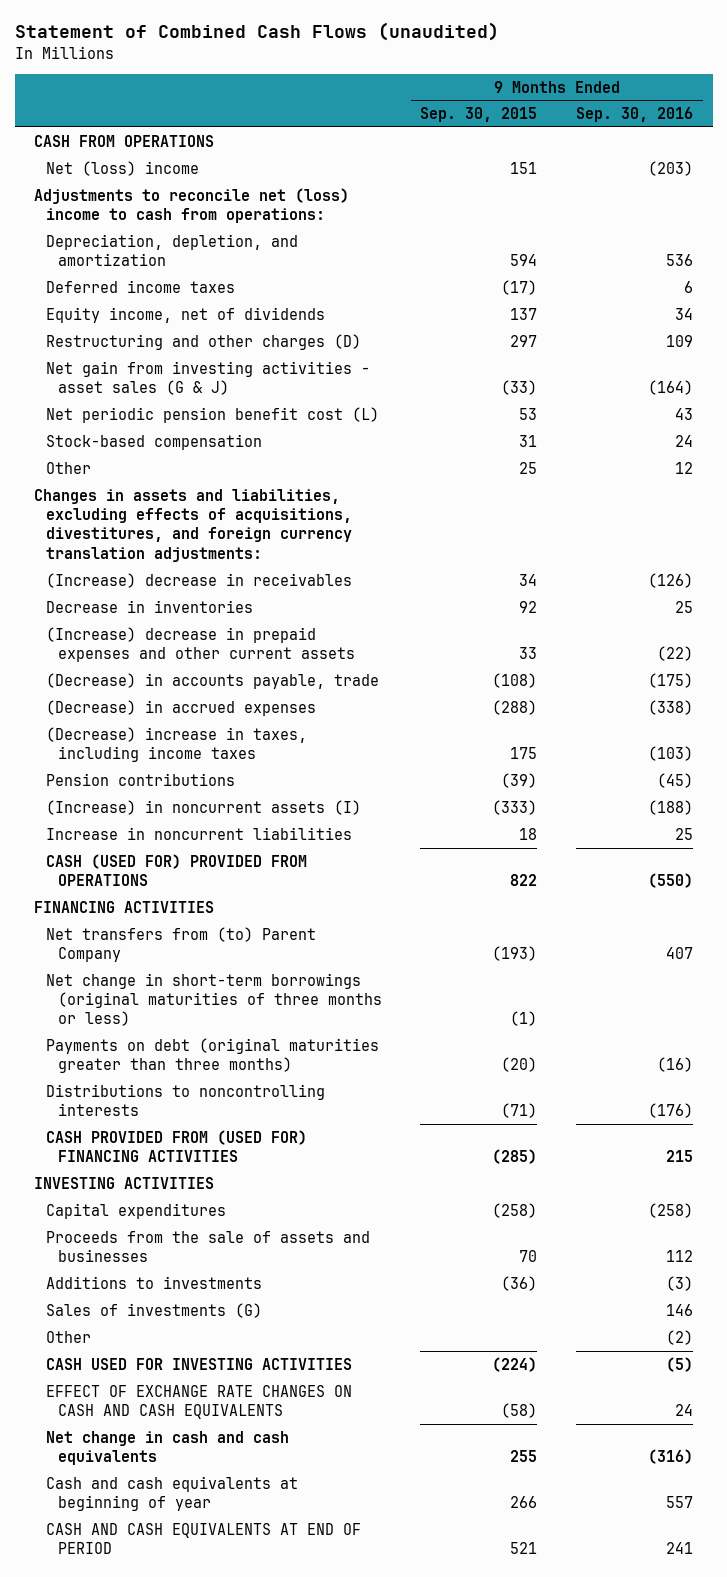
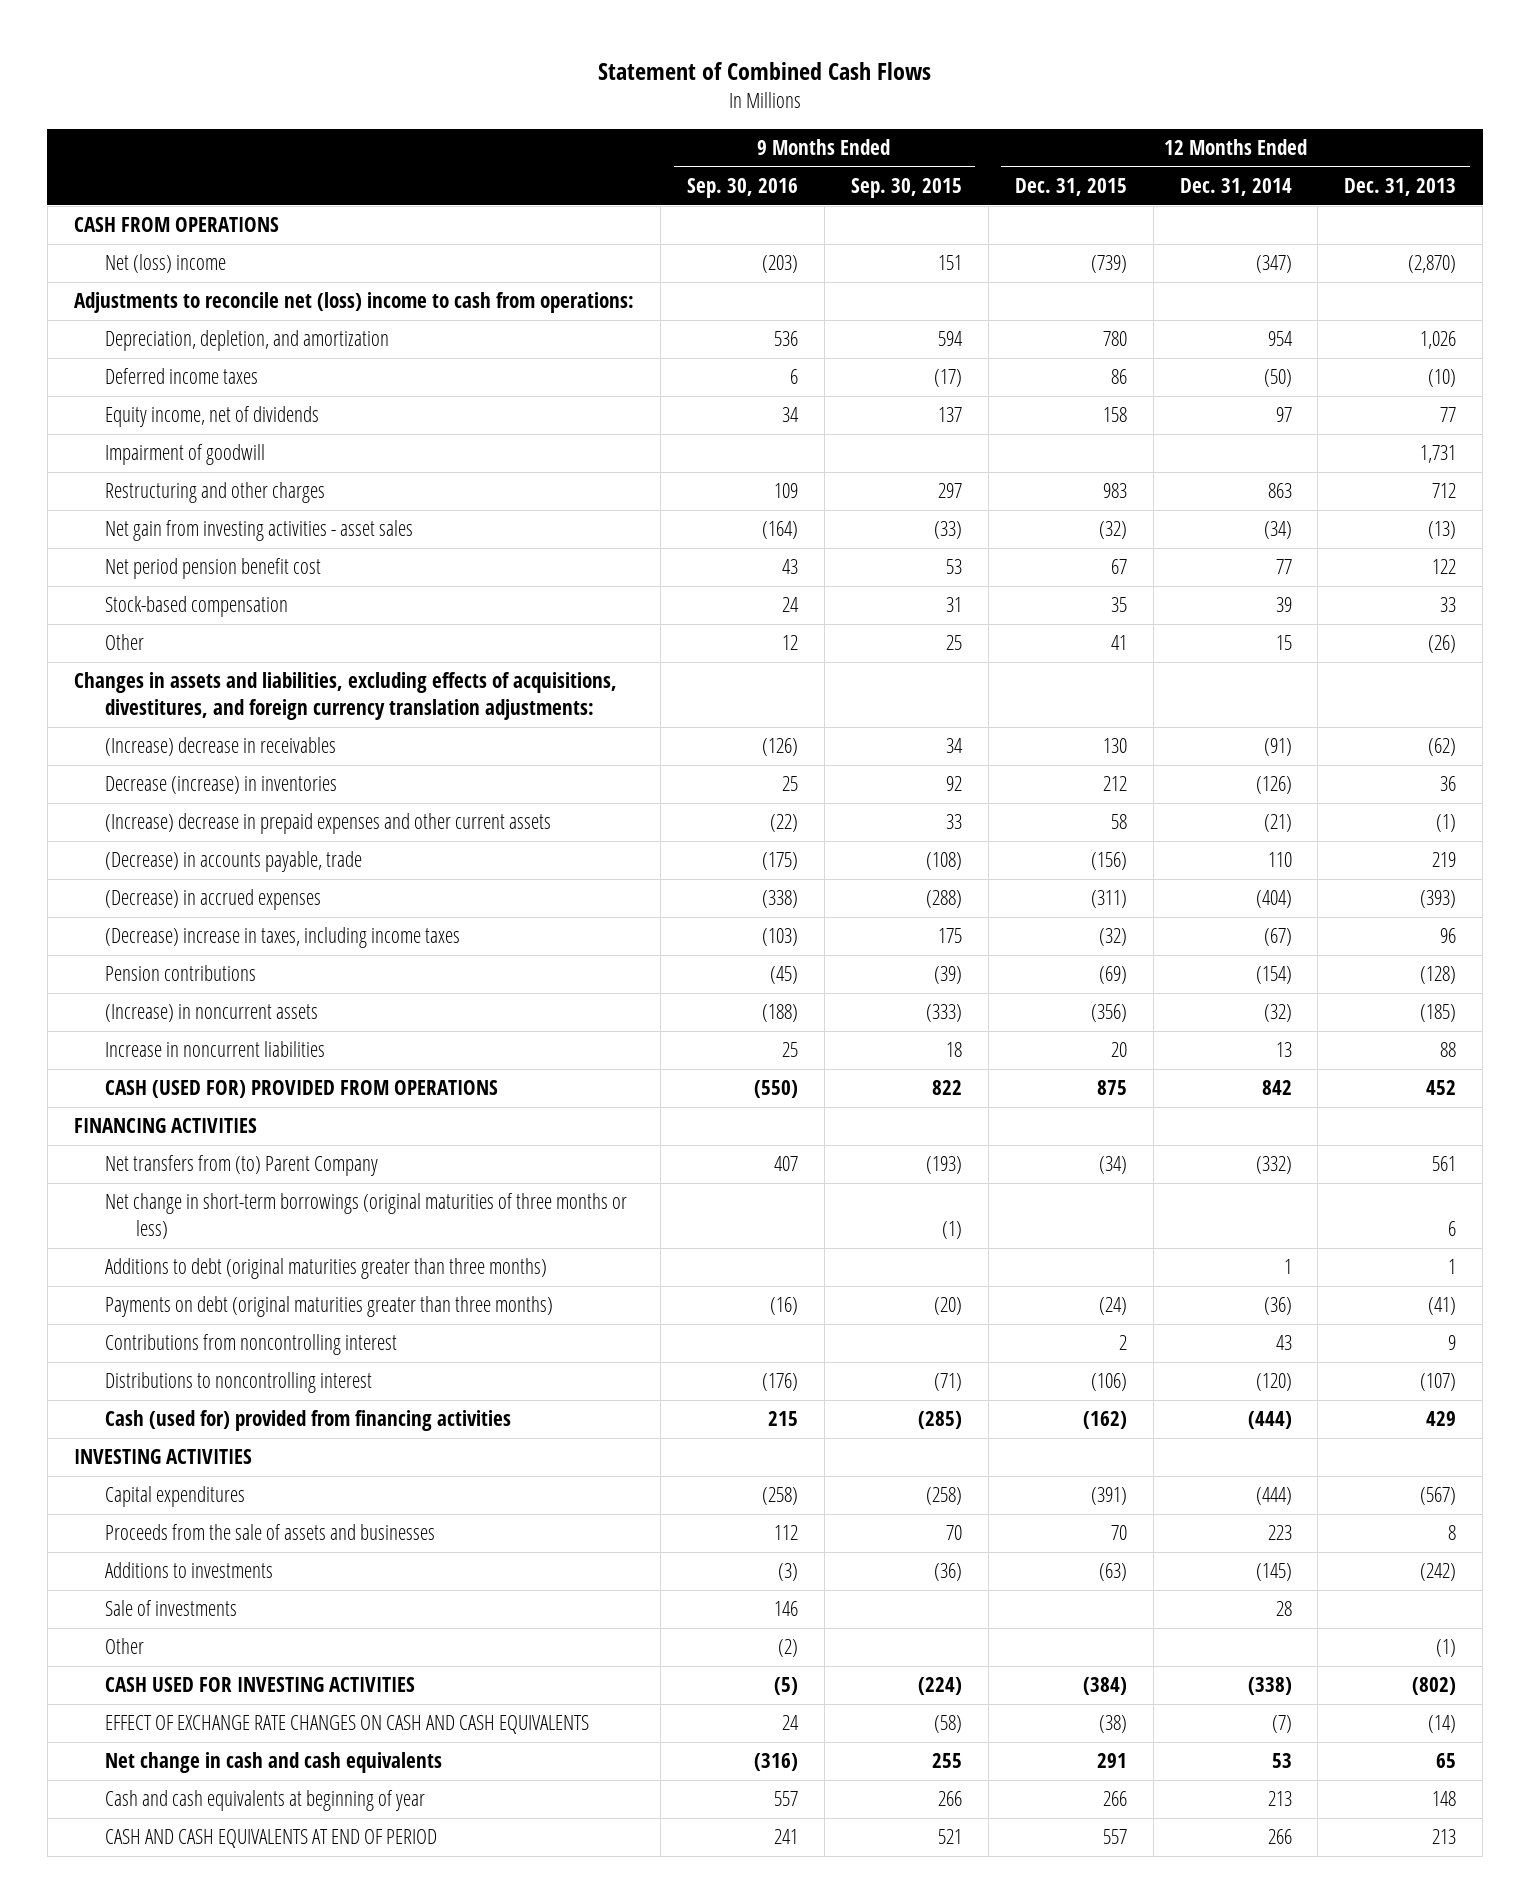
- Statement of Combined Cash Flows (unaudited)
+ Statement of Combined Cash Flows
- | 9 Months Ended Sep. 30, 2015 | 9 Months Ended Sep. 30, 2016
+ | 9 Months Ended Sep. 30, 2016 | 9 Months Ended Sep. 30, 2015 | 12 Months Ended Dec. 31, 2015 | 12 Months Ended Dec. 31, 2014 | 12 Months Ended Dec. 31, 2013
- Restructuring and other charges (D) | 297 | 109
- Net gain from investing activities - asset sales (G & J) | (33) | (164)
- Net periodic pension benefit cost (L) | 53 | 43
+ Impairment of goodwill | | | | | 1,731
+ Restructuring and other charges | 109 | 297 | 983 | 863 | 712
+ Net gain from investing activities - asset sales | (164) | (33) | (32) | (34) | (13)
+ Net period pension benefit cost | 43 | 53 | 67 | 77 | 122
- Decrease in inventories | 92 | 25
+ Decrease (increase) in inventories | 25 | 92 | 212 | (126) | 36
- (Increase) in noncurrent assets (I) | (333) | (188)
+ (Increase) in noncurrent assets | (188) | (333) | (356) | (32) | (185)
+ Additions to debt (original maturities greater than three months) | | | | 1 | 1
- Distributions to noncontrolling interests | (71) | (176)
- CASH PROVIDED FROM (USED FOR) FINANCING ACTIVITIES | (285) | 215
+ Contributions from noncontrolling interest | | | 2 | 43 | 9
+ Distributions to noncontrolling interest | (176) | (71) | (106) | (120) | (107)
+ Cash (used for) provided from financing activities | 215 | (285) | (162) | (444) | 429
- Sales of investments (G) | | 146
+ Sale of investments | 146 | | | 28 |

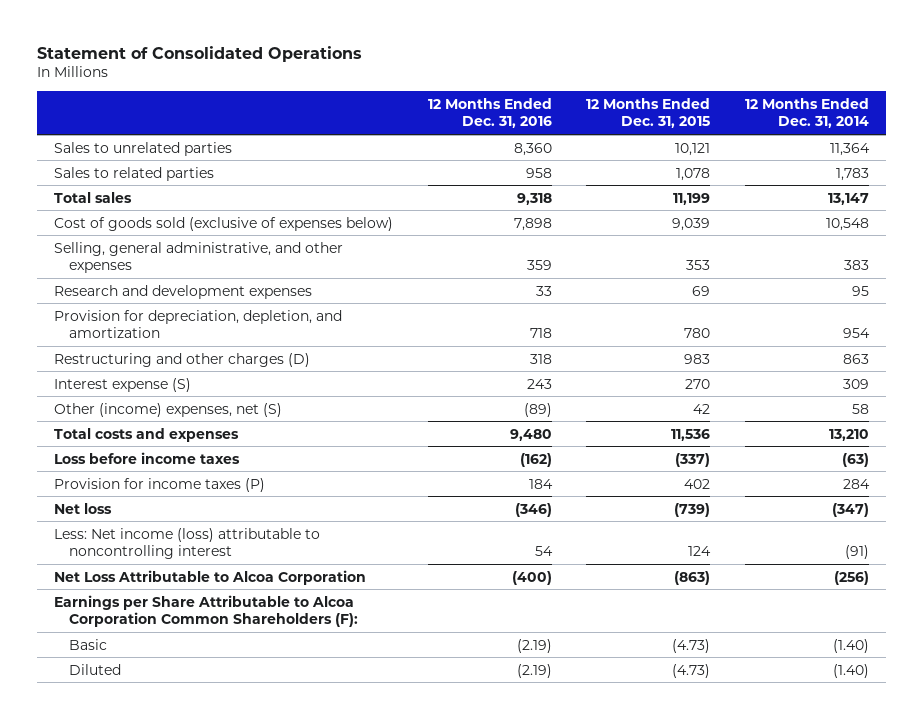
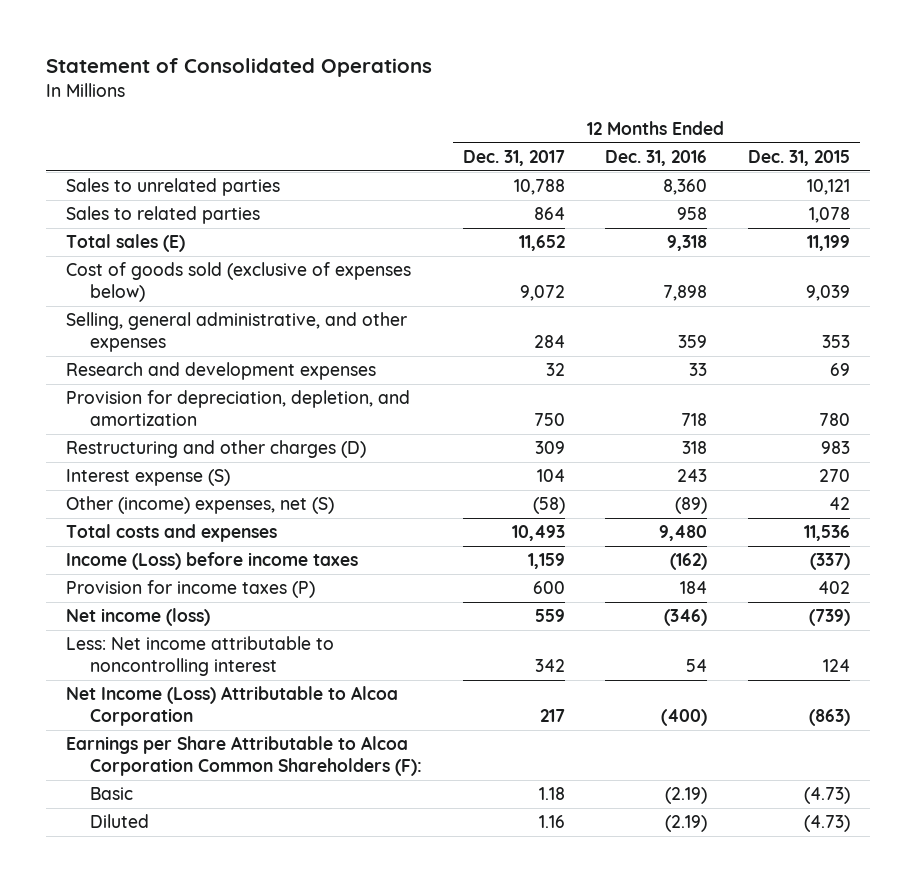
- | 12 Months Ended Dec. 31, 2016 | 12 Months Ended Dec. 31, 2015 | 12 Months Ended Dec. 31, 2014
+ | 12 Months Ended Dec. 31, 2017 | 12 Months Ended Dec. 31, 2016 | 12 Months Ended Dec. 31, 2015
- Total sales | 9,318 | 11,199 | 13,147
+ Total sales (E) | 11,652 | 9,318 | 11,199
- Loss before income taxes | (162) | (337) | (63)
+ Income (Loss) before income taxes | 1,159 | (162) | (337)
- Net loss | (346) | (739) | (347)
- Less: Net income (loss) attributable to noncontrolling interest | 54 | 124 | (91)
- Net Loss Attributable to Alcoa Corporation | (400) | (863) | (256)
+ Net income (loss) | 559 | (346) | (739)
+ Less: Net income attributable to noncontrolling interest | 342 | 54 | 124
+ Net Income (Loss) Attributable to Alcoa Corporation | 217 | (400) | (863)

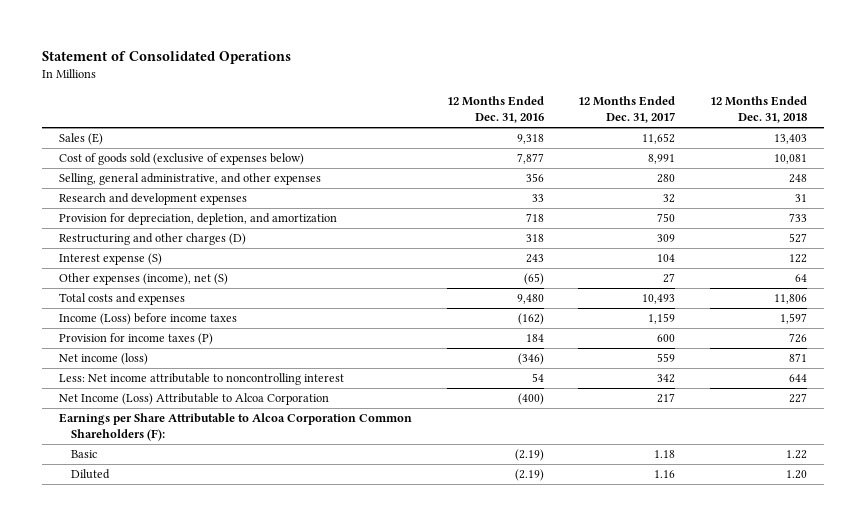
- | 12 Months Ended Dec. 31, 2017 | 12 Months Ended Dec. 31, 2016 | 12 Months Ended Dec. 31, 2015
+ | 12 Months Ended Dec. 31, 2016 | 12 Months Ended Dec. 31, 2017 | 12 Months Ended Dec. 31, 2018
- Sales to unrelated parties | 10,788 | 8,360 | 10,121
- Sales to related parties | 864 | 958 | 1,078
- Total sales (E) | 11,652 | 9,318 | 11,199
- Cost of goods sold (exclusive of expenses below) | 9,072 | 7,898 | 9,039
- Selling, general administrative, and other expenses | 284 | 359 | 353
+ Sales (E) | 9,318 | 11,652 | 13,403
+ Cost of goods sold (exclusive of expenses below) | 7,877 | 8,991 | 10,081
+ Selling, general administrative, and other expenses | 356 | 280 | 248
- Other (income) expenses, net (S) | (58) | (89) | 42
+ Other expenses (income), net (S) | (65) | 27 | 64

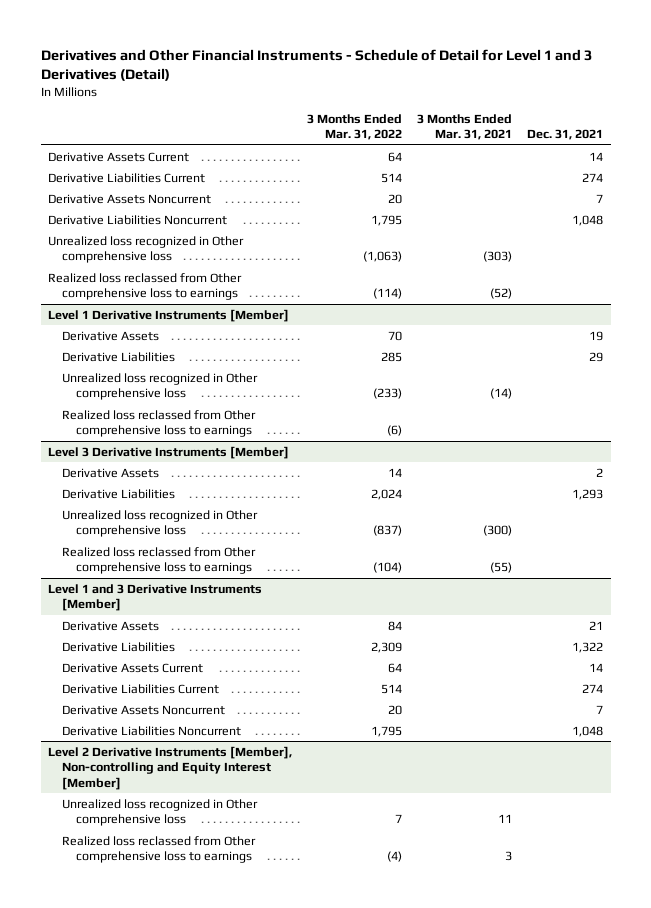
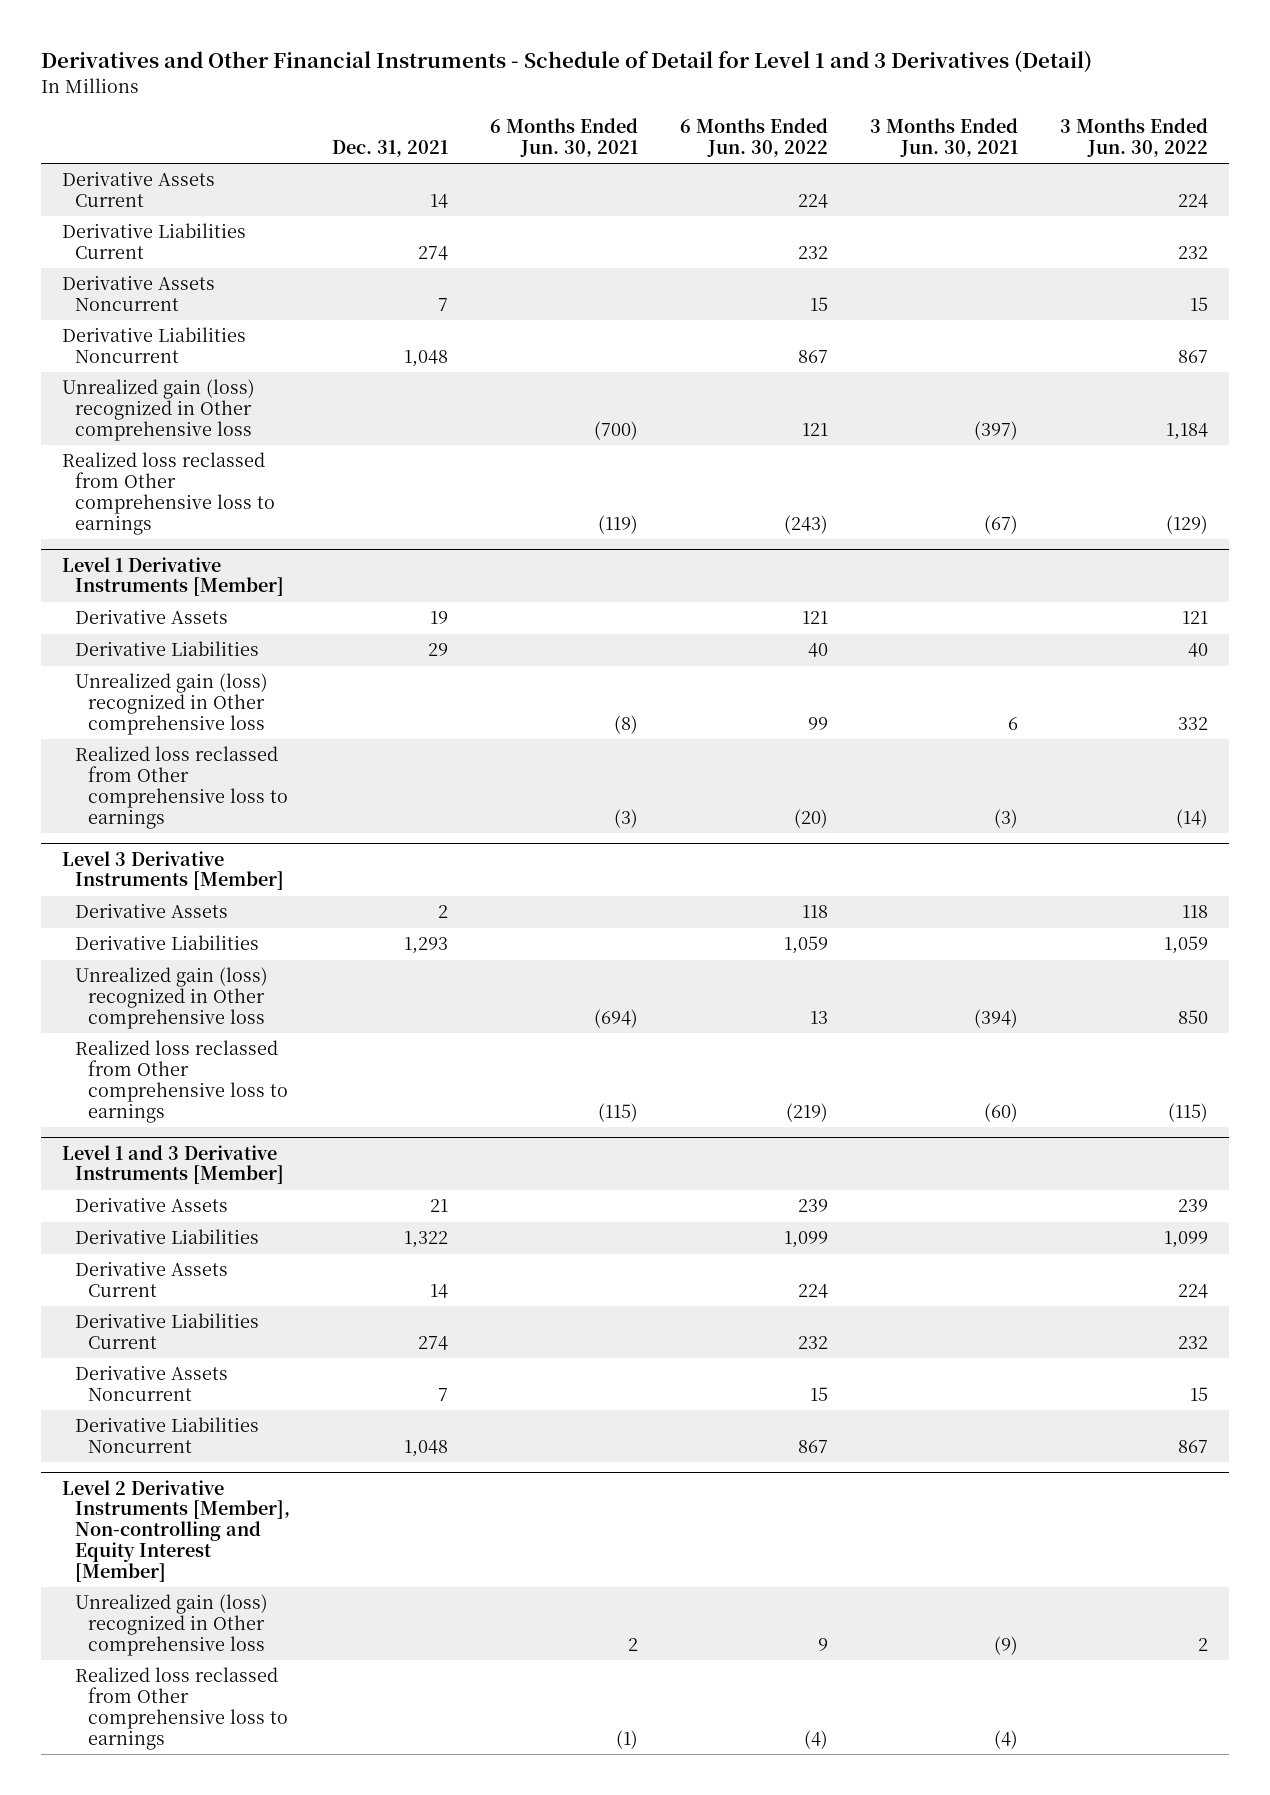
- | 3 Months Ended Mar. 31, 2022 | 3 Months Ended Mar. 31, 2021 | Dec. 31, 2021
+ | Dec. 31, 2021 | 6 Months Ended Jun. 30, 2021 | 6 Months Ended Jun. 30, 2022 | 3 Months Ended Jun. 30, 2021 | 3 Months Ended Jun. 30, 2022
- Unrealized loss recognized in Other comprehensive loss | (1,063) | (303) |
+ Unrealized gain (loss) recognized in Other comprehensive loss | | (700) | 121 | (397) | 1,184
@ Level 1 Derivative Instruments [Member]
- Unrealized loss recognized in Other comprehensive loss | (233) | (14) |
+ Unrealized gain (loss) recognized in Other comprehensive loss | | (8) | 99 | 6 | 332
@ Level 3 Derivative Instruments [Member]
- Unrealized loss recognized in Other comprehensive loss | (837) | (300) |
+ Unrealized gain (loss) recognized in Other comprehensive loss | | (694) | 13 | (394) | 850
@ Level 2 Derivative Instruments [Member], Non-controlling and Equity Interest [Member]
- Unrealized loss recognized in Other comprehensive loss | 7 | 11 |
+ Unrealized gain (loss) recognized in Other comprehensive loss | | 2 | 9 | (9) | 2

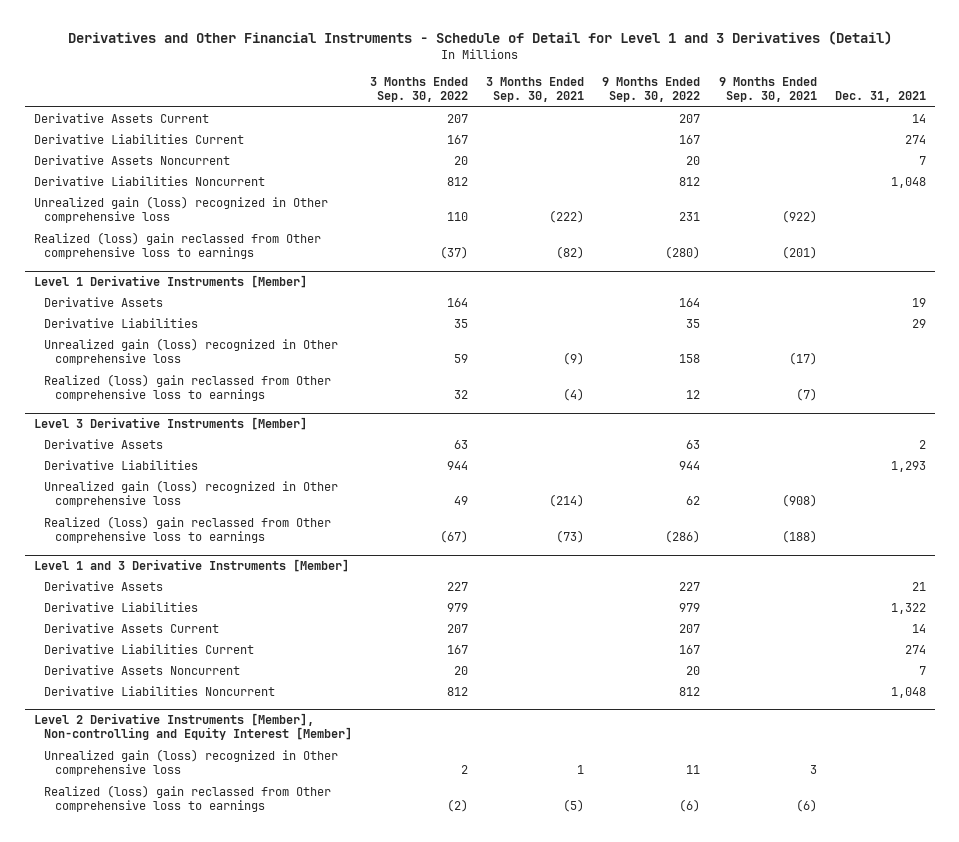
- | Dec. 31, 2021 | 6 Months Ended Jun. 30, 2021 | 6 Months Ended Jun. 30, 2022 | 3 Months Ended Jun. 30, 2021 | 3 Months Ended Jun. 30, 2022
+ | 3 Months Ended Sep. 30, 2022 | 3 Months Ended Sep. 30, 2021 | 9 Months Ended Sep. 30, 2022 | 9 Months Ended Sep. 30, 2021 | Dec. 31, 2021
- Realized loss reclassed from Other comprehensive loss to earnings | | (119) | (243) | (67) | (129)
+ Realized (loss) gain reclassed from Other comprehensive loss to earnings | (37) | (82) | (280) | (201) |
@ Level 1 Derivative Instruments [Member]
- Realized loss reclassed from Other comprehensive loss to earnings | | (3) | (20) | (3) | (14)
+ Realized (loss) gain reclassed from Other comprehensive loss to earnings | 32 | (4) | 12 | (7) |
@ Level 3 Derivative Instruments [Member]
- Realized loss reclassed from Other comprehensive loss to earnings | | (115) | (219) | (60) | (115)
+ Realized (loss) gain reclassed from Other comprehensive loss to earnings | (67) | (73) | (286) | (188) |
@ Level 2 Derivative Instruments [Member], Non-controlling and Equity Interest [Member]
- Realized loss reclassed from Other comprehensive loss to earnings | | (1) | (4) | (4) |
+ Realized (loss) gain reclassed from Other comprehensive loss to earnings | (2) | (5) | (6) | (6) |

